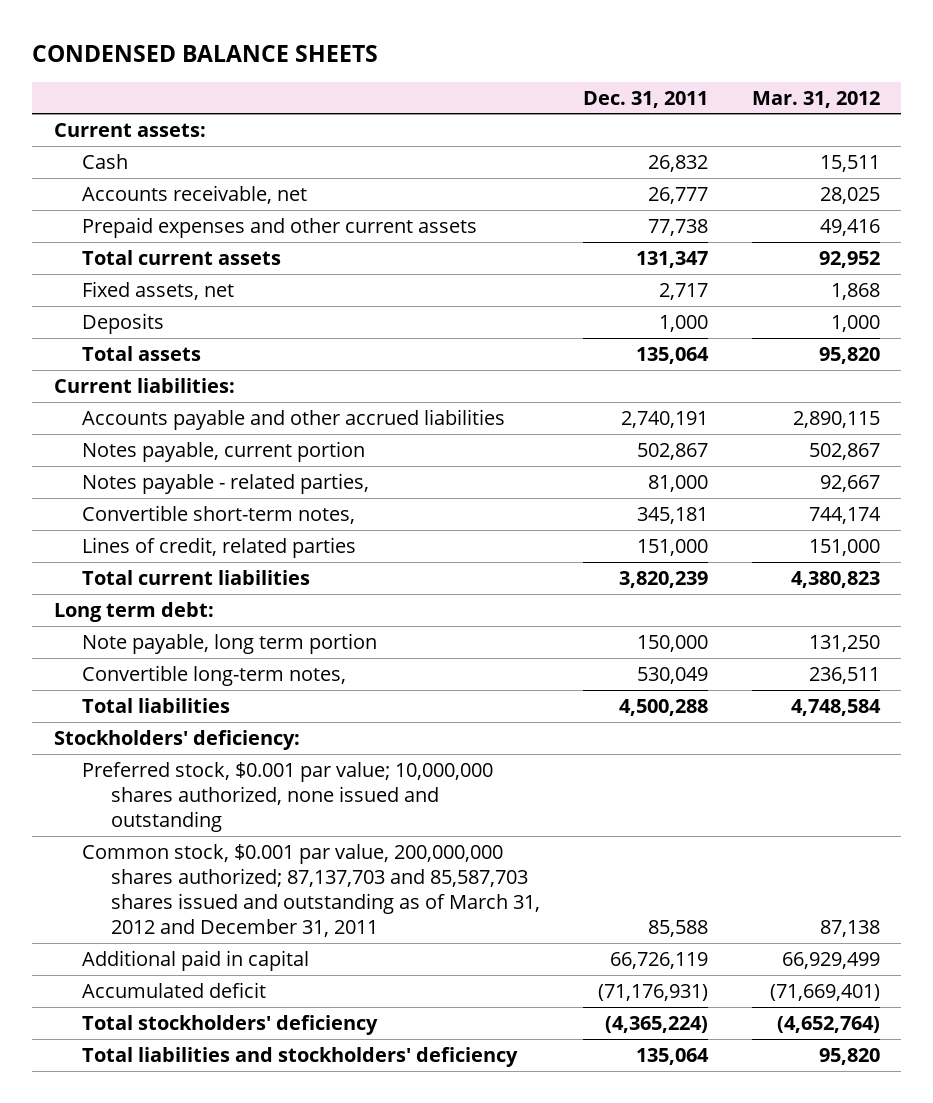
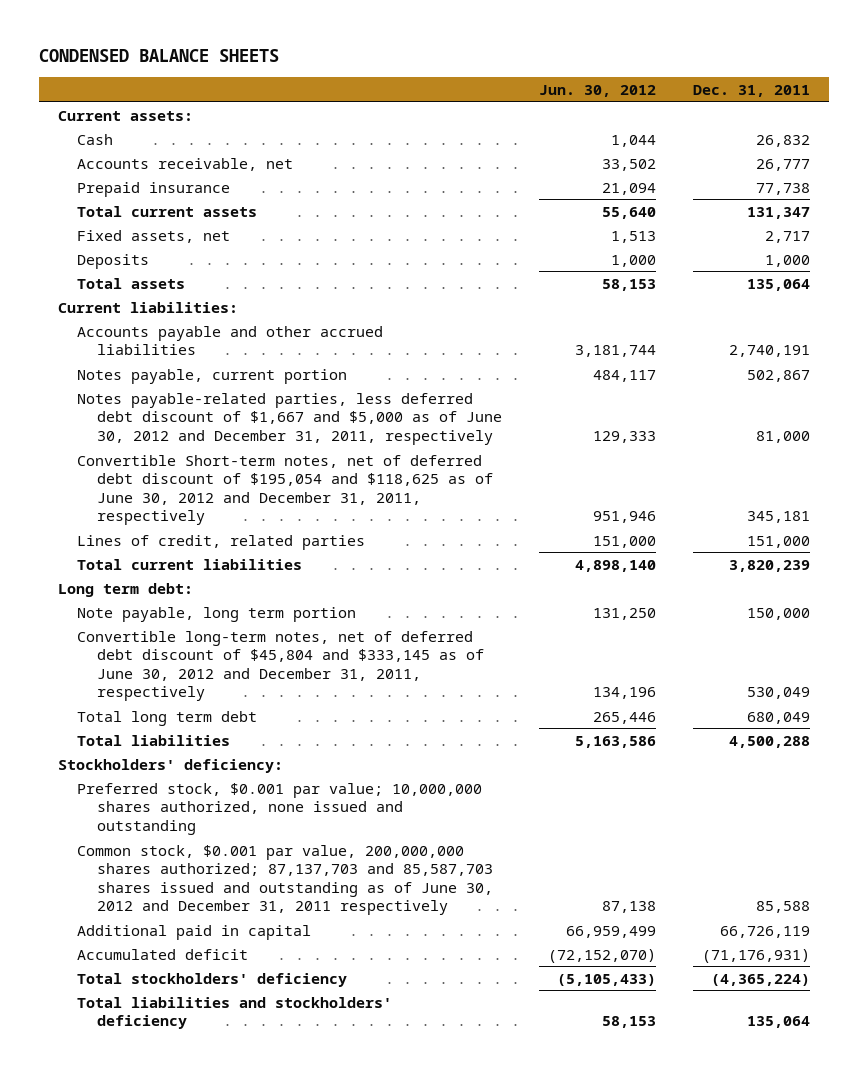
- | Dec. 31, 2011 | Mar. 31, 2012
+ | Jun. 30, 2012 | Dec. 31, 2011
- Prepaid expenses and other current assets | 77,738 | 49,416
+ Prepaid insurance | 21,094 | 77,738
- Notes payable - related parties, | 81,000 | 92,667
- Convertible short-term notes, | 345,181 | 744,174
+ Notes payable-related parties, less deferred debt discount of $1,667 and $5,000 as of June 30, 2012 and December 31, 2011, respectively | 129,333 | 81,000
+ Convertible Short-term notes, net of deferred debt discount of $195,054 and $118,625 as of June 30, 2012 and December 31, 2011, respectively | 951,946 | 345,181
- Convertible long-term notes, | 530,049 | 236,511
+ Convertible long-term notes, net of deferred debt discount of $45,804 and $333,145 as of June 30, 2012 and December 31, 2011, respectively | 134,196 | 530,049
+ Total long term debt | 265,446 | 680,049
- Common stock, $0.001 par value, 200,000,000 shares authorized; 87,137,703 and 85,587,703 shares issued and outstanding as of March 31, 2012 and December 31, 2011 | 85,588 | 87,138
+ Common stock, $0.001 par value, 200,000,000 shares authorized; 87,137,703 and 85,587,703 shares issued and outstanding as of June 30, 2012 and December 31, 2011 respectively | 87,138 | 85,588

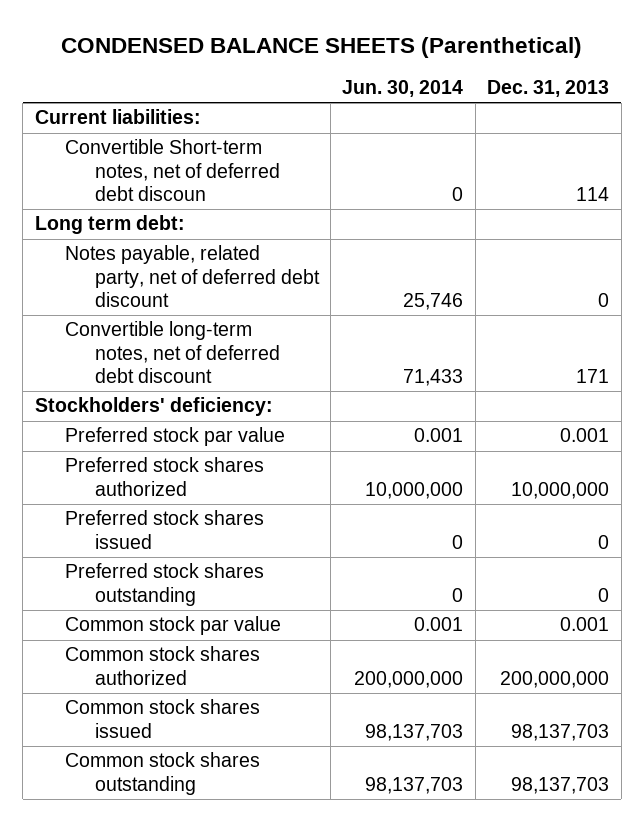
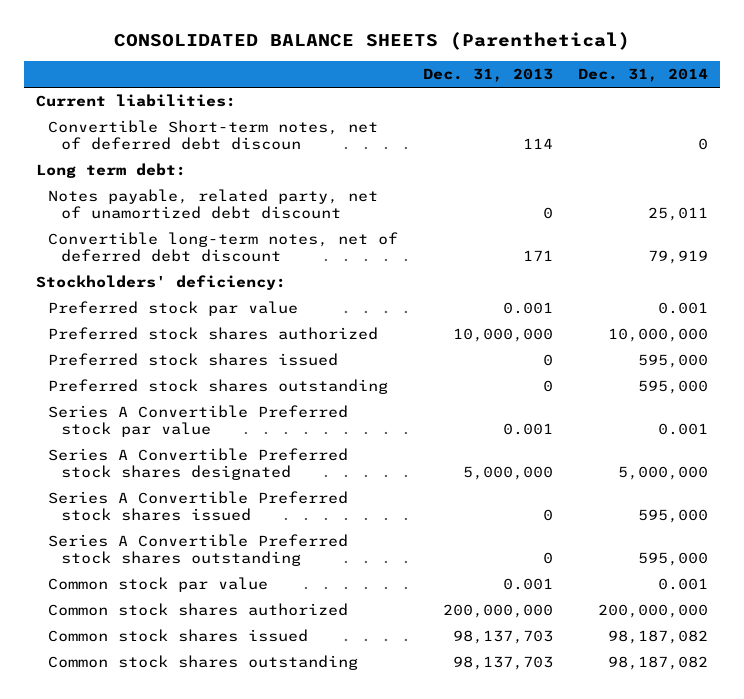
- CONDENSED BALANCE SHEETS (Parenthetical)
+ CONSOLIDATED BALANCE SHEETS (Parenthetical)
- | Jun. 30, 2014 | Dec. 31, 2013
+ | Dec. 31, 2013 | Dec. 31, 2014
- Notes payable, related party, net of deferred debt discount | 25,746 | 0
+ Notes payable, related party, net of unamortized debt discount | 0 | 25,011
+ Series A Convertible Preferred stock par value | 0.001 | 0.001
+ Series A Convertible Preferred stock shares designated | 5,000,000 | 5,000,000
+ Series A Convertible Preferred stock shares issued | 0 | 595,000
+ Series A Convertible Preferred stock shares outstanding | 0 | 595,000

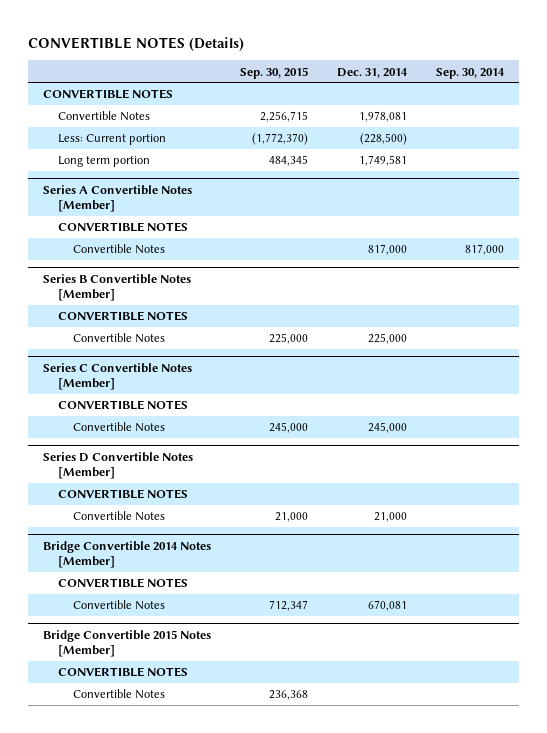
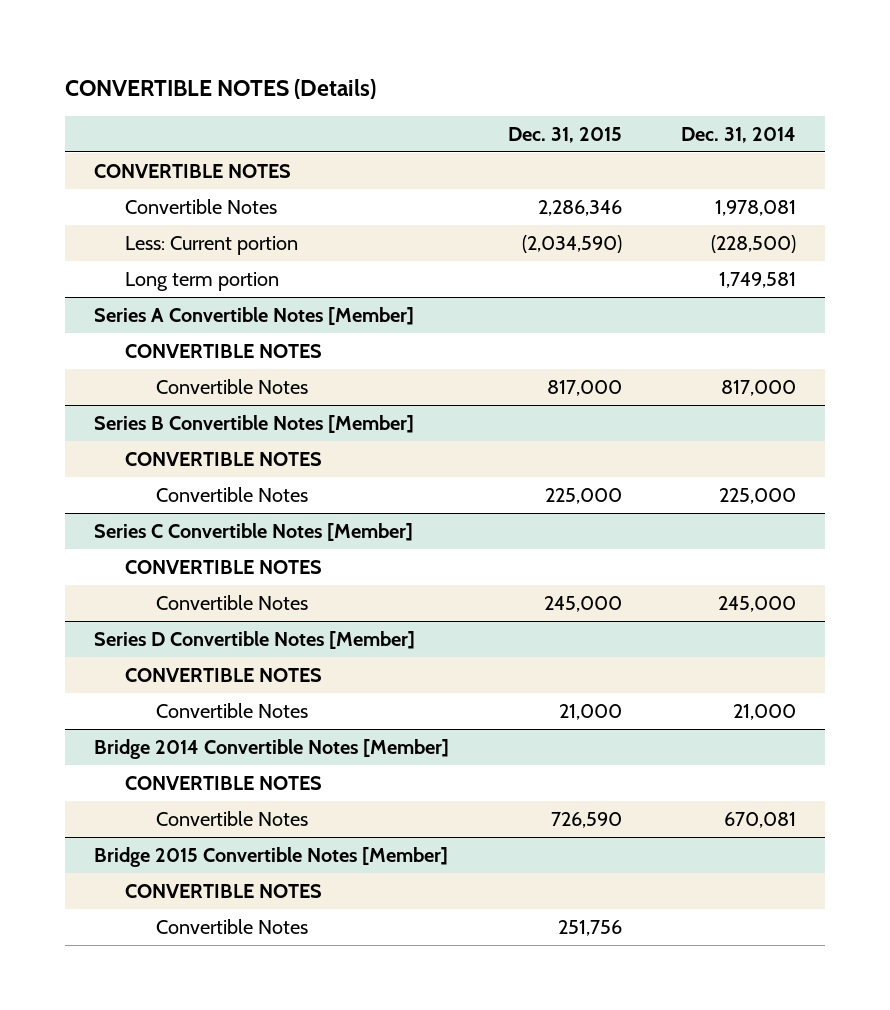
- | Sep. 30, 2015 | Dec. 31, 2014 | Sep. 30, 2014
+ | Dec. 31, 2015 | Dec. 31, 2014
- Bridge Convertible 2014 Notes [Member]
+ Bridge 2014 Convertible Notes [Member]
- Bridge Convertible 2015 Notes [Member]
+ Bridge 2015 Convertible Notes [Member]

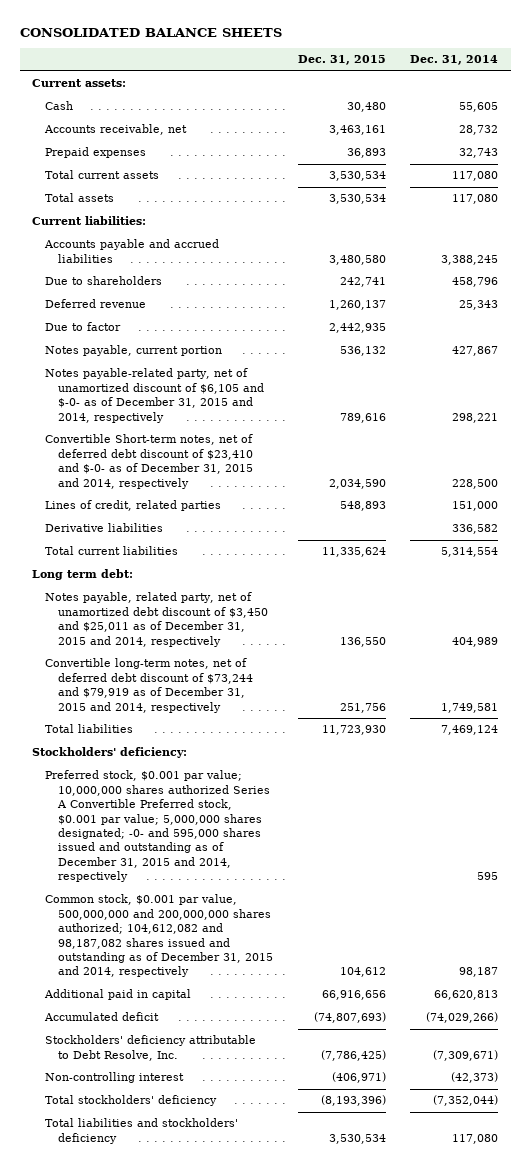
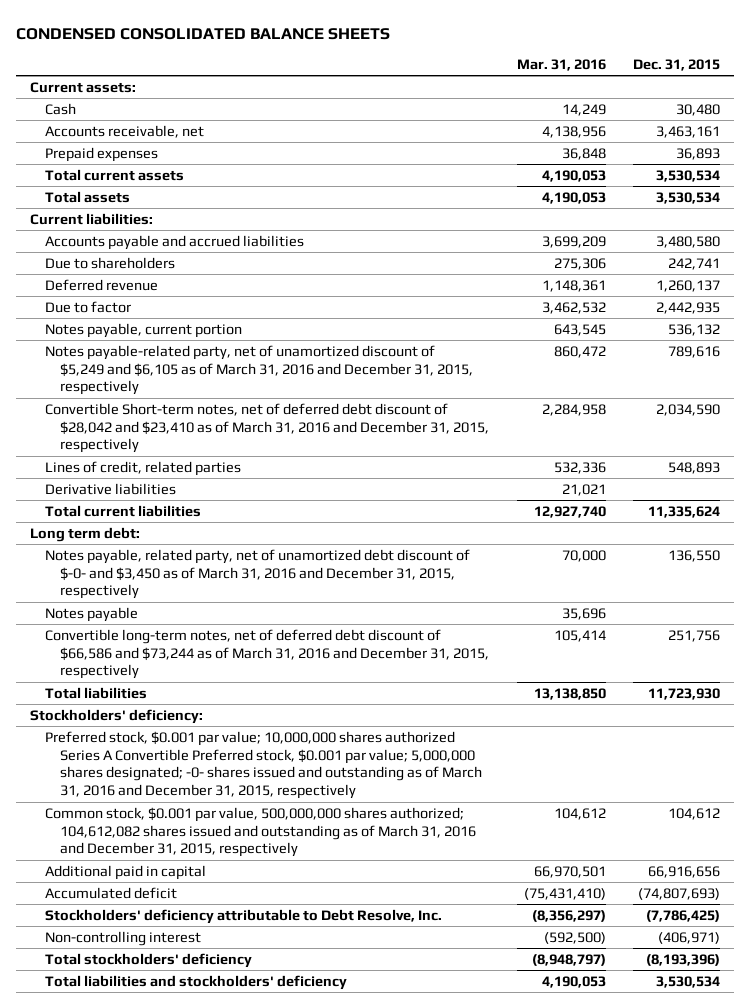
- CONSOLIDATED BALANCE SHEETS
+ CONDENSED CONSOLIDATED BALANCE SHEETS
- | Dec. 31, 2015 | Dec. 31, 2014
+ | Mar. 31, 2016 | Dec. 31, 2015
- Notes payable-related party, net of unamortized discount of $6,105 and $-0- as of December 31, 2015 and 2014, respectively | 789,616 | 298,221
- Convertible Short-term notes, net of deferred debt discount of $23,410 and $-0- as of December 31, 2015 and 2014, respectively | 2,034,590 | 228,500
+ Notes payable-related party, net of unamortized discount of $5,249 and $6,105 as of March 31, 2016 and December 31, 2015, respectively | 860,472 | 789,616
+ Convertible Short-term notes, net of deferred debt discount of $28,042 and $23,410 as of March 31, 2016 and December 31, 2015, respectively | 2,284,958 | 2,034,590
- Notes payable, related party, net of unamortized debt discount of $3,450 and $25,011 as of December 31, 2015 and 2014, respectively | 136,550 | 404,989
- Convertible long-term notes, net of deferred debt discount of $73,244 and $79,919 as of December 31, 2015 and 2014, respectively | 251,756 | 1,749,581
+ Notes payable, related party, net of unamortized debt discount of $-0- and $3,450 as of March 31, 2016 and December 31, 2015, respectively | 70,000 | 136,550
+ Notes payable | 35,696 |
+ Convertible long-term notes, net of deferred debt discount of $66,586 and $73,244 as of March 31, 2016 and December 31, 2015, respectively | 105,414 | 251,756
- Preferred stock, $0.001 par value; 10,000,000 shares authorized Series A Convertible Preferred stock, $0.001 par value; 5,000,000 shares designated; -0- and 595,000 shares issued and outstanding as of December 31, 2015 and 2014, respectively | | 595
- Common stock, $0.001 par value, 500,000,000 and 200,000,000 shares authorized; 104,612,082 and 98,187,082 shares issued and outstanding as of December 31, 2015 and 2014, respectively | 104,612 | 98,187
+ Preferred stock, $0.001 par value; 10,000,000 shares authorized Series A Convertible Preferred stock, $0.001 par value; 5,000,000 shares designated; -0- shares issued and outstanding as of March 31, 2016 and December 31, 2015, respectively
+ Common stock, $0.001 par value, 500,000,000 shares authorized; 104,612,082 shares issued and outstanding as of March 31, 2016 and December 31, 2015, respectively | 104,612 | 104,612

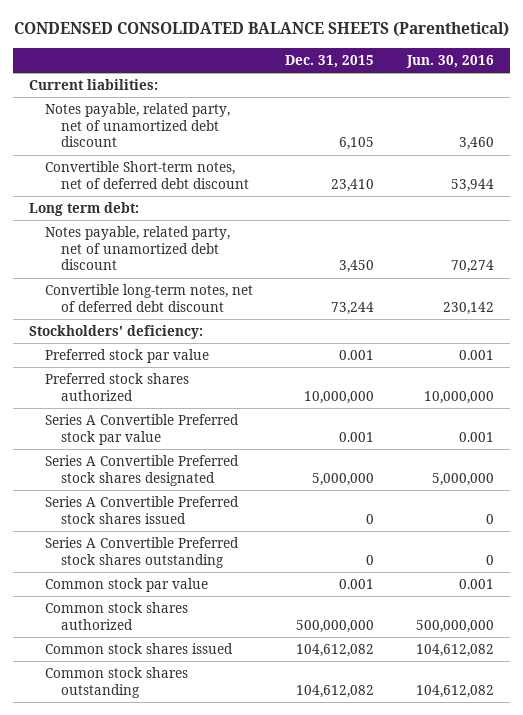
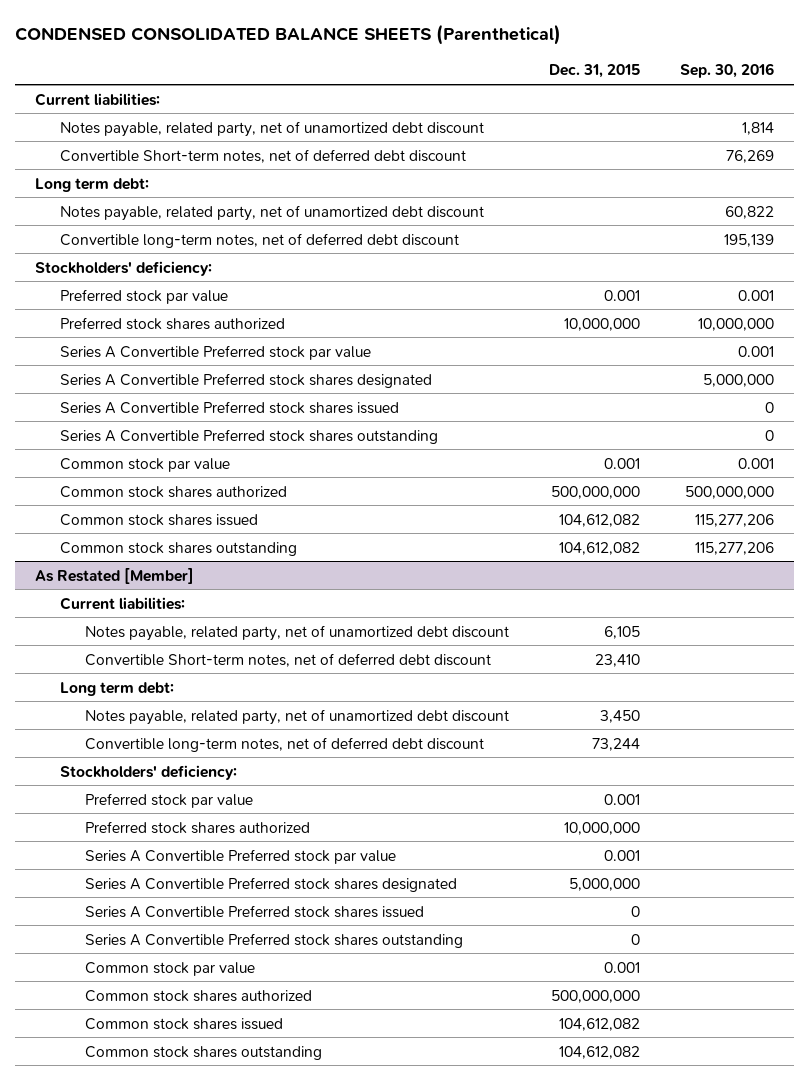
- | Dec. 31, 2015 | Jun. 30, 2016
+ | Dec. 31, 2015 | Sep. 30, 2016
+ Notes payable, related party, net of unamortized debt discount | | 1,814
+ Convertible Short-term notes, net of deferred debt discount | | 76,269
+ Long term debt:
+ Notes payable, related party, net of unamortized debt discount | | 60,822
+ Convertible long-term notes, net of deferred debt discount | | 195,139
+ Stockholders' deficiency:
+ Preferred stock par value | 0.001 | 0.001
+ Preferred stock shares authorized | 10,000,000 | 10,000,000
+ Series A Convertible Preferred stock par value | | 0.001
+ Series A Convertible Preferred stock shares designated | | 5,000,000
+ Series A Convertible Preferred stock shares issued | | 0
+ Series A Convertible Preferred stock shares outstanding | | 0
+ Common stock par value | 0.001 | 0.001
+ Common stock shares authorized | 500,000,000 | 500,000,000
+ Common stock shares issued | 104,612,082 | 115,277,206
+ Common stock shares outstanding | 104,612,082 | 115,277,206
+ As Restated [Member]
+ Current liabilities:

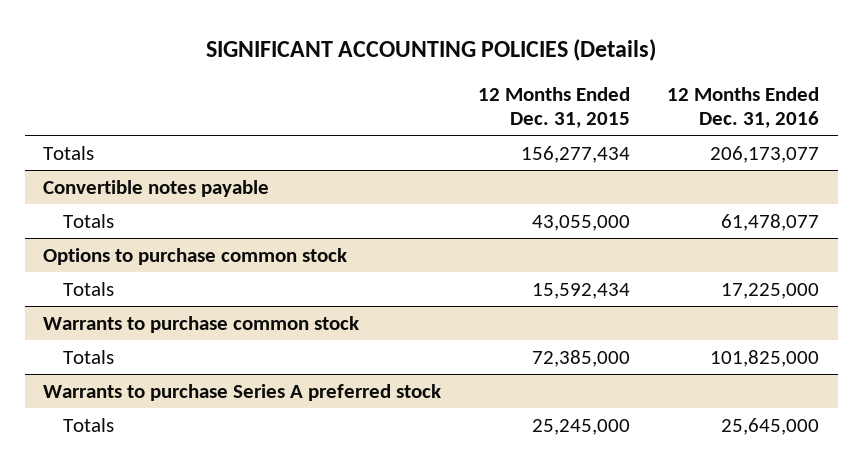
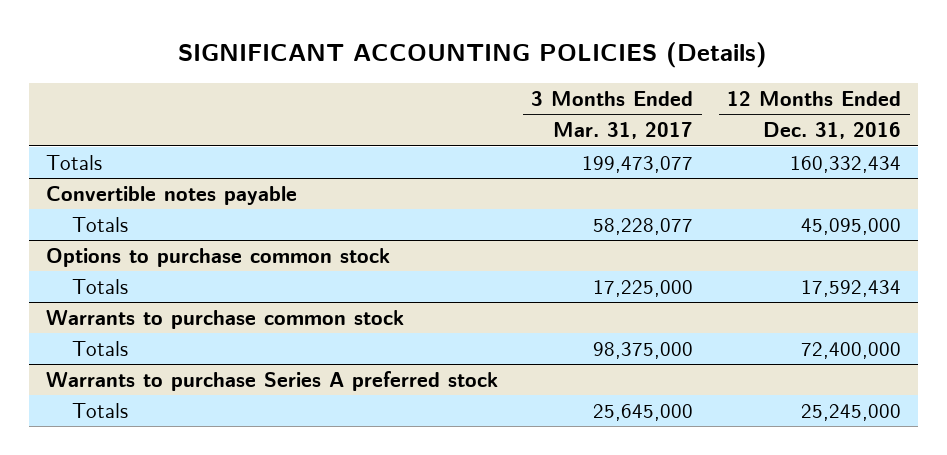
- | 12 Months Ended Dec. 31, 2015 | 12 Months Ended Dec. 31, 2016
+ | 3 Months Ended Mar. 31, 2017 | 12 Months Ended Dec. 31, 2016
- Totals | 156,277,434 | 206,173,077
+ Totals | 199,473,077 | 160,332,434
@ Convertible notes payable
- Totals | 43,055,000 | 61,478,077
+ Totals | 58,228,077 | 45,095,000
@ Options to purchase common stock
- Totals | 15,592,434 | 17,225,000
+ Totals | 17,225,000 | 17,592,434
@ Warrants to purchase common stock
- Totals | 72,385,000 | 101,825,000
+ Totals | 98,375,000 | 72,400,000
@ Warrants to purchase Series A preferred stock
- Totals | 25,245,000 | 25,645,000
+ Totals | 25,645,000 | 25,245,000

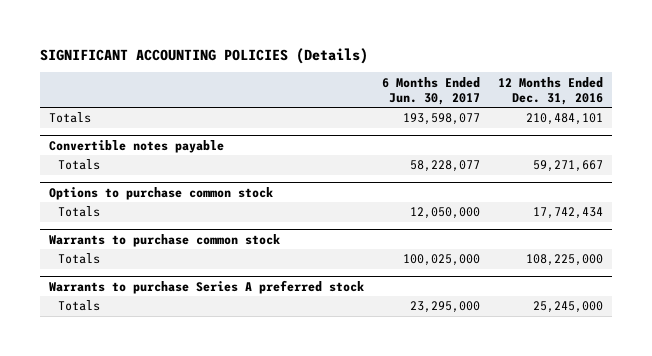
- | 3 Months Ended Mar. 31, 2017 | 12 Months Ended Dec. 31, 2016
+ | 6 Months Ended Jun. 30, 2017 | 12 Months Ended Dec. 31, 2016
- Totals | 199,473,077 | 160,332,434
+ Totals | 193,598,077 | 210,484,101
@ Convertible notes payable
- Totals | 58,228,077 | 45,095,000
+ Totals | 58,228,077 | 59,271,667
@ Options to purchase common stock
- Totals | 17,225,000 | 17,592,434
+ Totals | 12,050,000 | 17,742,434
@ Warrants to purchase common stock
- Totals | 98,375,000 | 72,400,000
+ Totals | 100,025,000 | 108,225,000

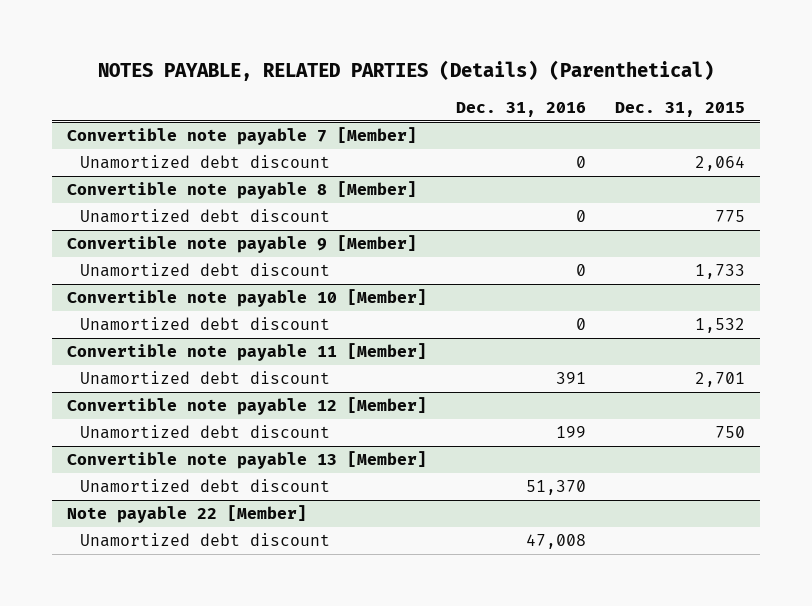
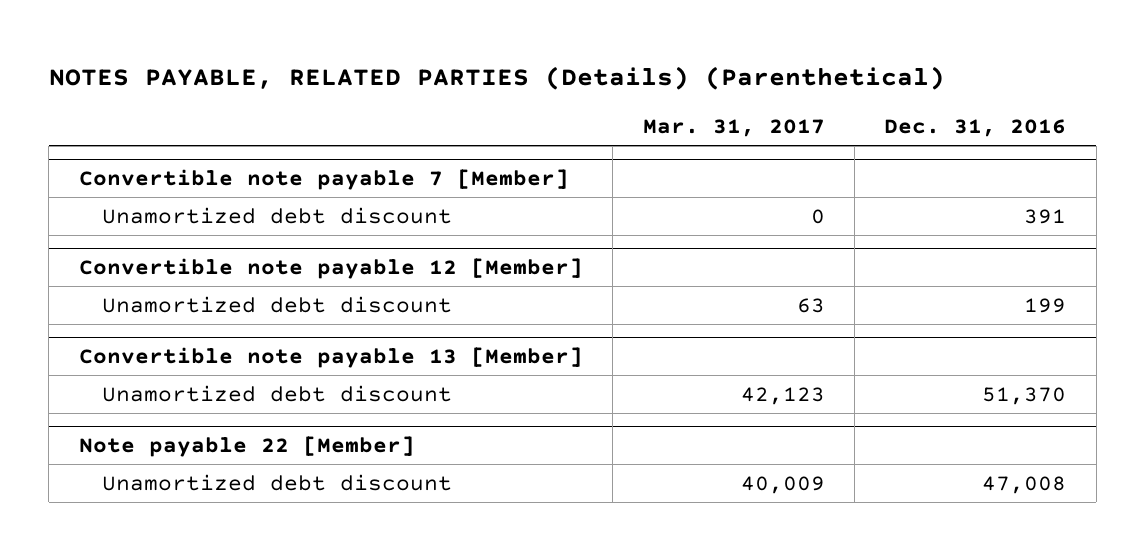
- | Dec. 31, 2016 | Dec. 31, 2015
+ | Mar. 31, 2017 | Dec. 31, 2016
@ Convertible note payable 7 [Member]
- Unamortized debt discount | 0 | 2,064
- Convertible note payable 8 [Member]
- Unamortized debt discount | 0 | 775
- Convertible note payable 9 [Member]
- Unamortized debt discount | 0 | 1,733
- Convertible note payable 10 [Member]
- Unamortized debt discount | 0 | 1,532
- Convertible note payable 11 [Member]

